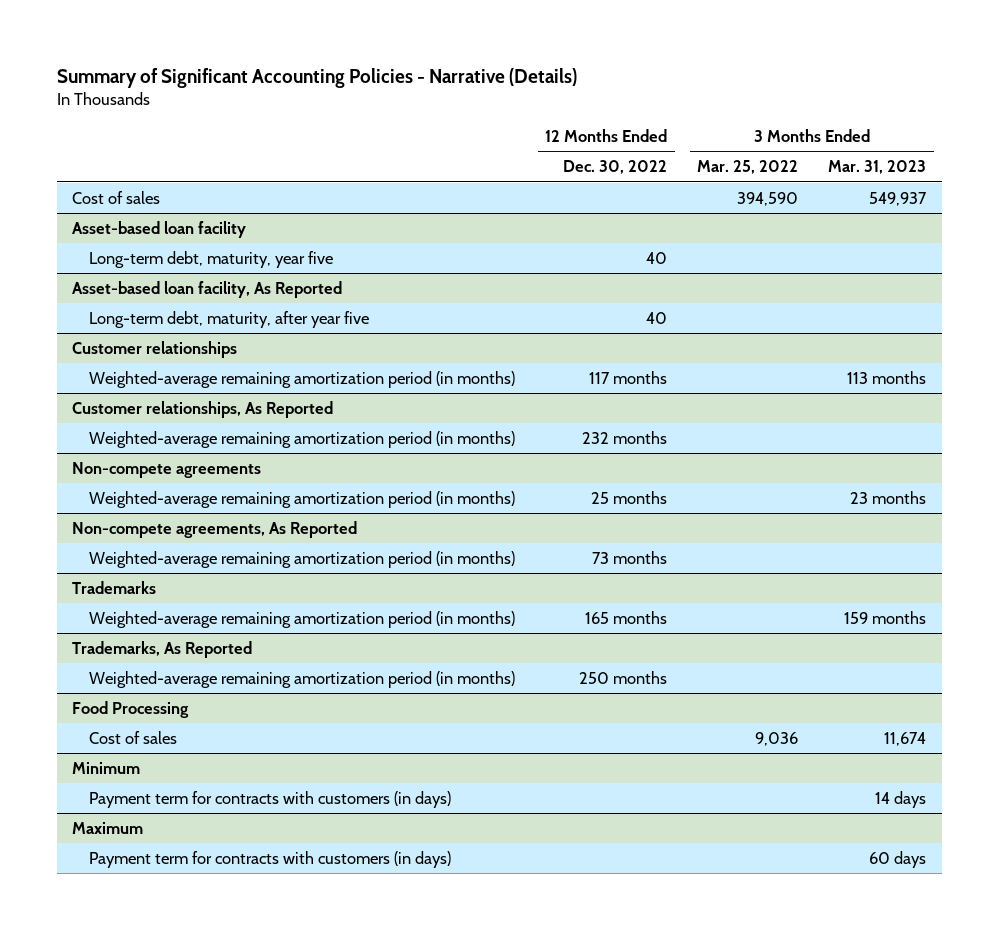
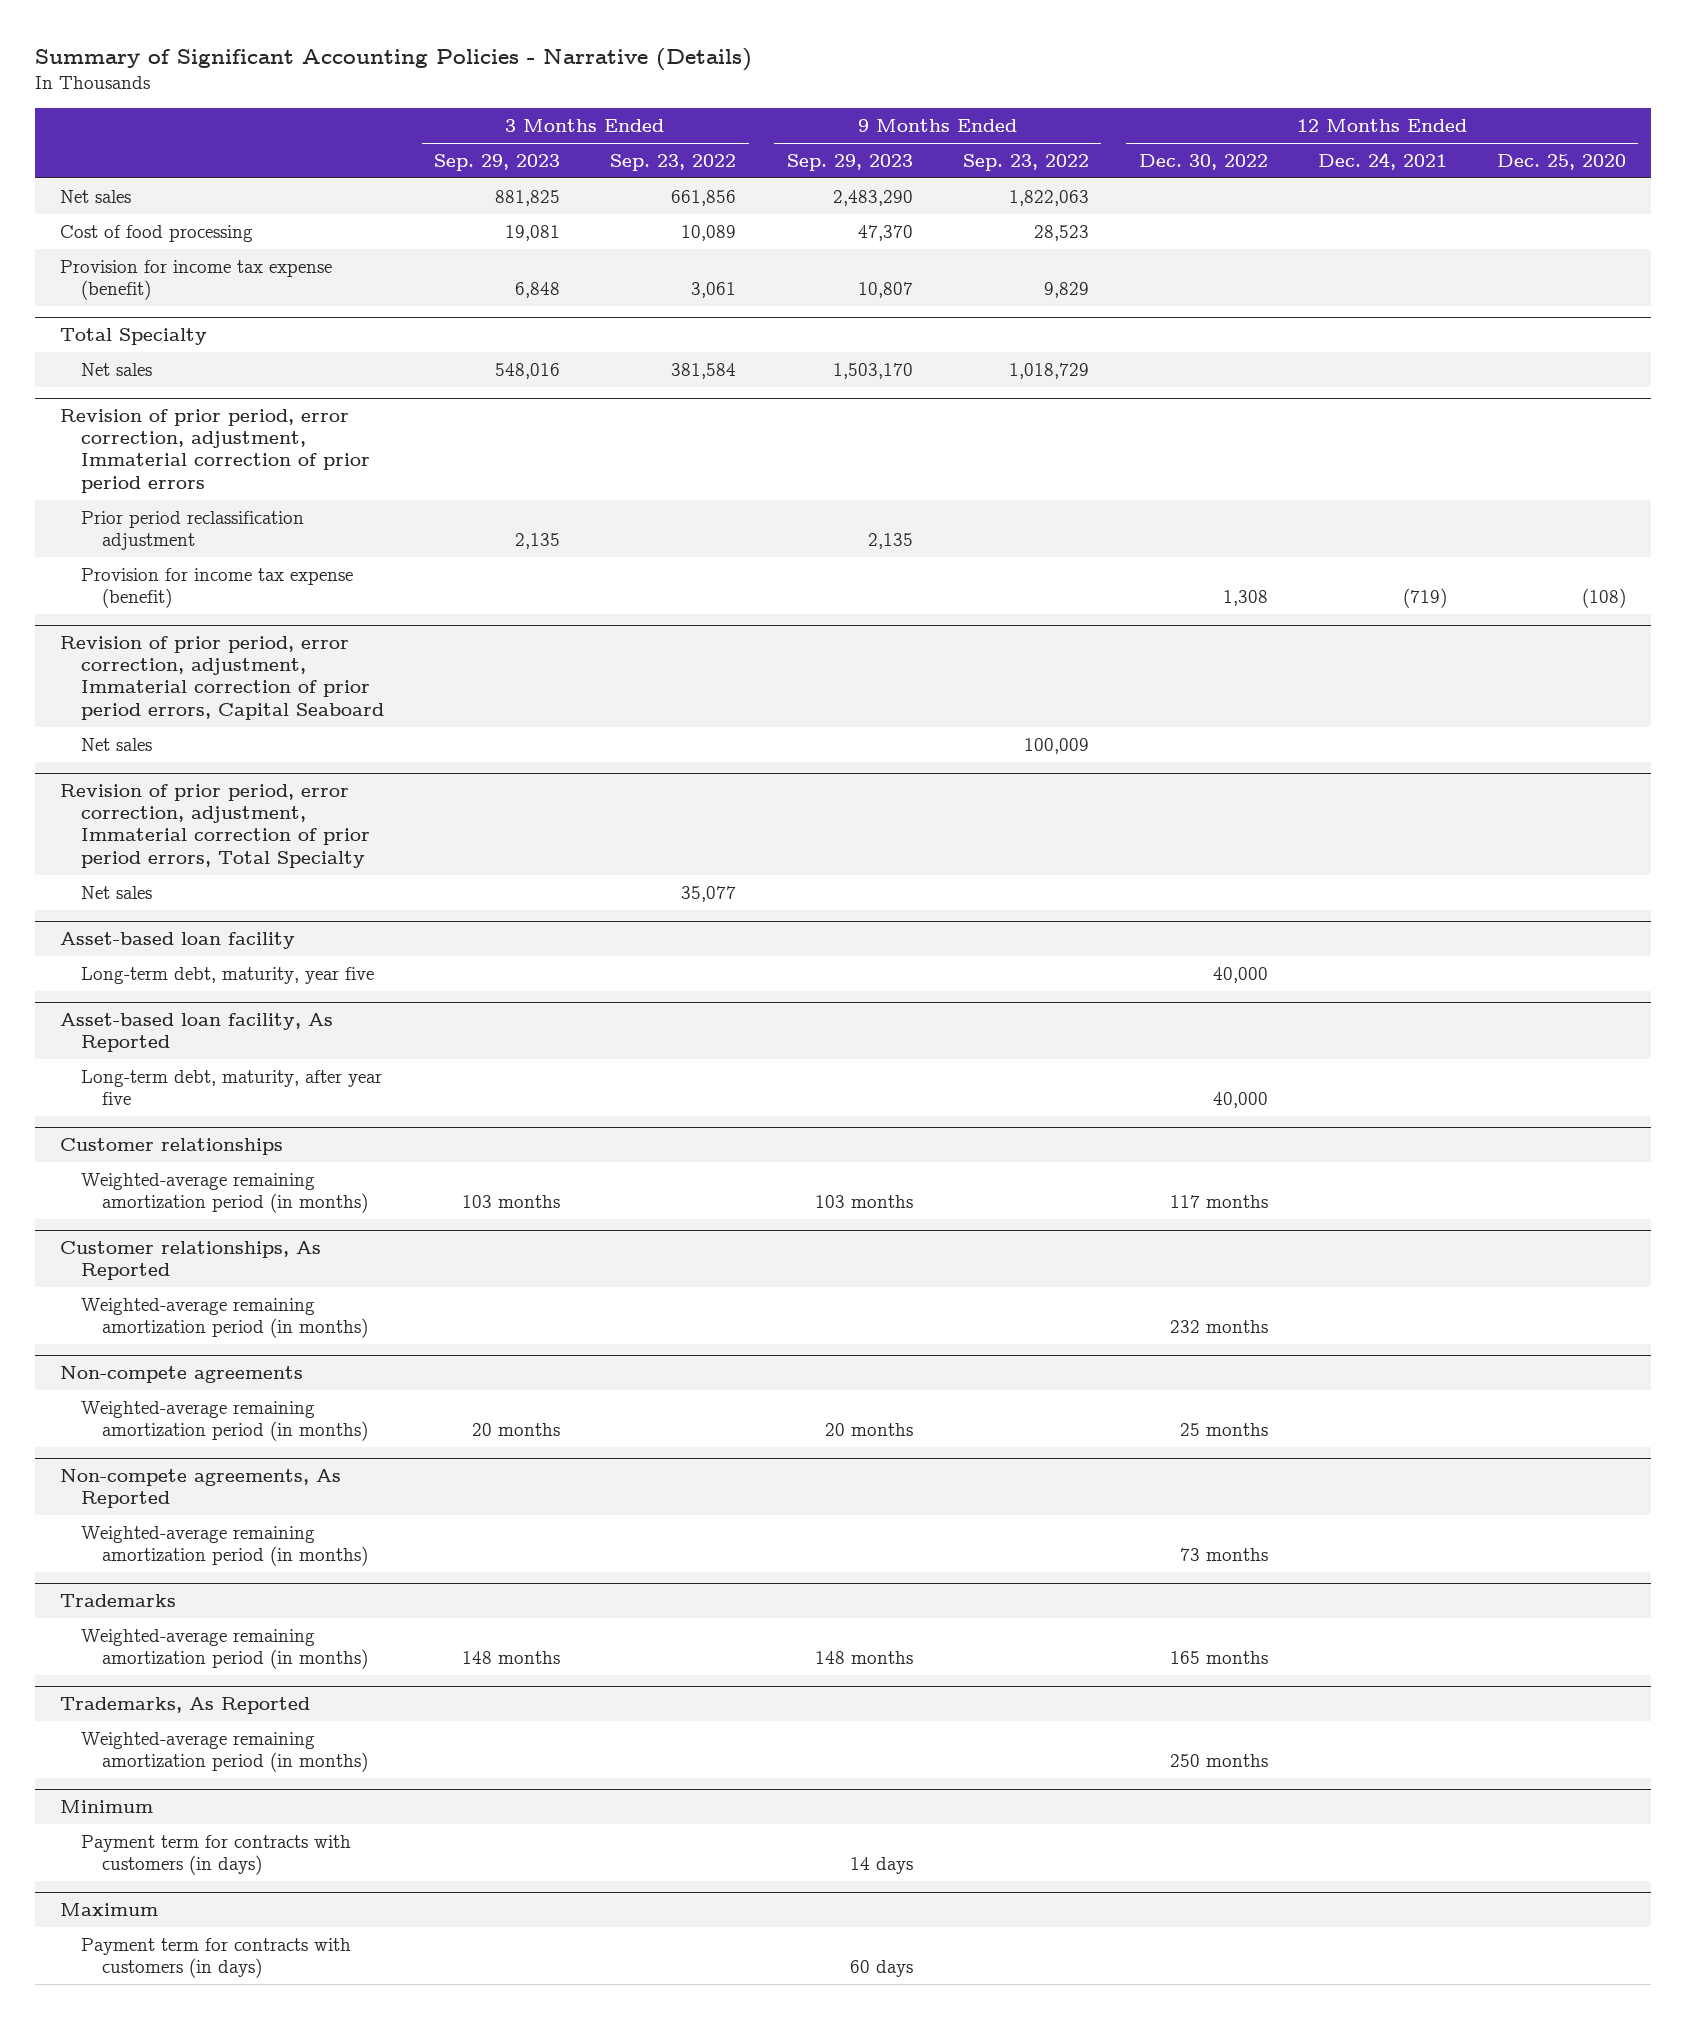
- | 12 Months Ended Dec. 30, 2022 | 3 Months Ended Mar. 25, 2022 | 3 Months Ended Mar. 31, 2023
+ | 3 Months Ended Sep. 29, 2023 | 3 Months Ended Sep. 23, 2022 | 9 Months Ended Sep. 29, 2023 | 9 Months Ended Sep. 23, 2022 | 12 Months Ended Dec. 30, 2022 | 12 Months Ended Dec. 24, 2021 | 12 Months Ended Dec. 25, 2020
- Cost of sales | | 394,590 | 549,937
+ Net sales | 881,825 | 661,856 | 2,483,290 | 1,822,063 | | |
+ Cost of food processing | 19,081 | 10,089 | 47,370 | 28,523 | | |
+ Provision for income tax expense (benefit) | 6,848 | 3,061 | 10,807 | 9,829 | | |
+ Total Specialty
+ Net sales | 548,016 | 381,584 | 1,503,170 | 1,018,729 | | |
+ Revision of prior period, error correction, adjustment, Immaterial correction of prior period errors
+ Prior period reclassification adjustment | 2,135 | | 2,135 | | | |
+ Provision for income tax expense (benefit) | | | | | 1,308 | (719) | (108)
+ Revision of prior period, error correction, adjustment, Immaterial correction of prior period errors, Capital Seaboard
+ Net sales | | | | 100,009 | | |
+ Revision of prior period, error correction, adjustment, Immaterial correction of prior period errors, Total Specialty
+ Net sales | | 35,077 | | | | |
@ Asset-based loan facility
- Long-term debt, maturity, year five | 40 | |
+ Long-term debt, maturity, year five | | | | | 40,000 | |
@ Asset-based loan facility, As Reported
- Long-term debt, maturity, after year five | 40 | |
+ Long-term debt, maturity, after year five | | | | | 40,000 | |
- Food Processing
- Cost of sales | | 9,036 | 11,674

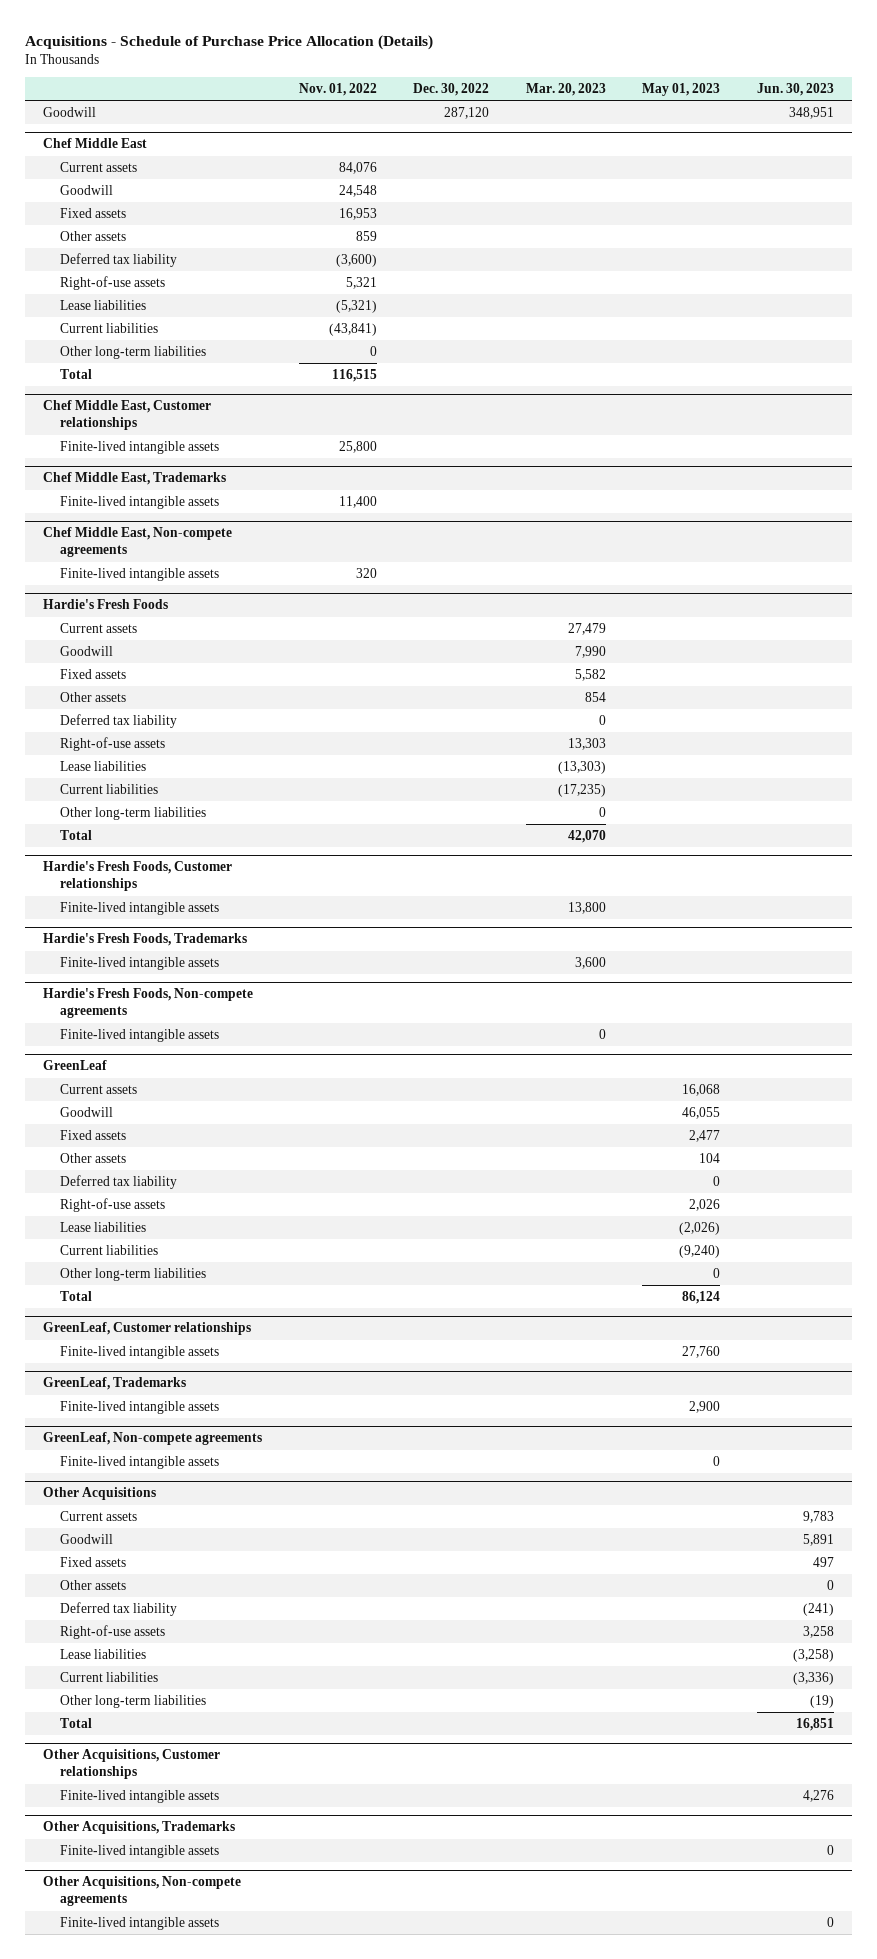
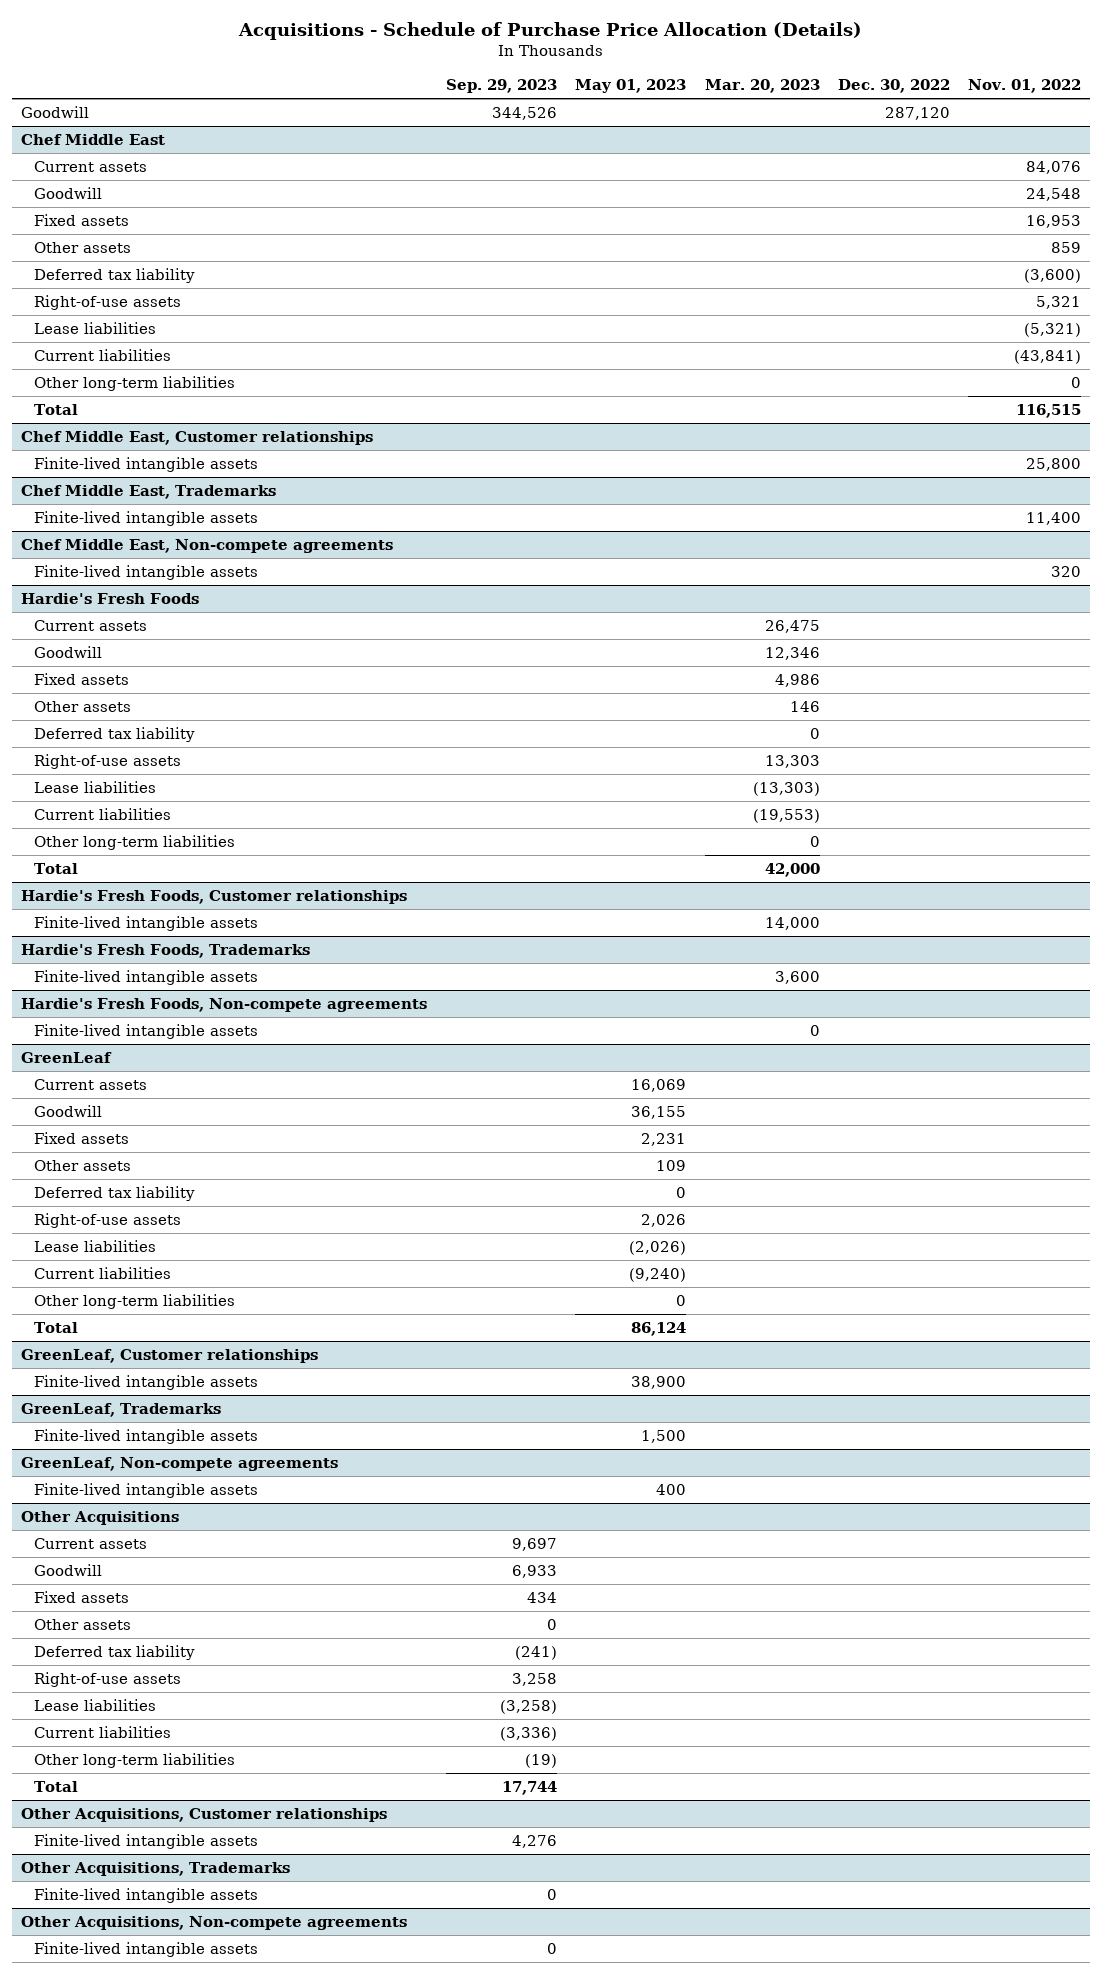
- | Nov. 01, 2022 | Dec. 30, 2022 | Mar. 20, 2023 | May 01, 2023 | Jun. 30, 2023
+ | Sep. 29, 2023 | May 01, 2023 | Mar. 20, 2023 | Dec. 30, 2022 | Nov. 01, 2022
@ Hardie's Fresh Foods
- Current assets | | | 27,479 | |
- Goodwill | | | 7,990 | |
- Fixed assets | | | 5,582 | |
- Other assets | | | 854 | |
+ Current assets | | | 26,475 | |
+ Goodwill | | | 12,346 | |
+ Fixed assets | | | 4,986 | |
+ Other assets | | | 146 | |
- Current liabilities | | | (17,235) | |
+ Current liabilities | | | (19,553) | |
- Total | | | 42,070 | |
+ Total | | | 42,000 | |
@ Hardie's Fresh Foods, Customer relationships
- Finite-lived intangible assets | | | 13,800 | |
+ Finite-lived intangible assets | | | 14,000 | |
@ GreenLeaf
- Current assets | | | | 16,068 |
- Goodwill | | | | 46,055 |
- Fixed assets | | | | 2,477 |
- Other assets | | | | 104 |
+ Current assets | | 16,069 | | |
+ Goodwill | | 36,155 | | |
+ Fixed assets | | 2,231 | | |
+ Other assets | | 109 | | |
@ GreenLeaf, Customer relationships
- Finite-lived intangible assets | | | | 27,760 |
+ Finite-lived intangible assets | | 38,900 | | |
@ GreenLeaf, Trademarks
- Finite-lived intangible assets | | | | 2,900 |
+ Finite-lived intangible assets | | 1,500 | | |
@ GreenLeaf, Non-compete agreements
- Finite-lived intangible assets | | | | 0 |
+ Finite-lived intangible assets | | 400 | | |

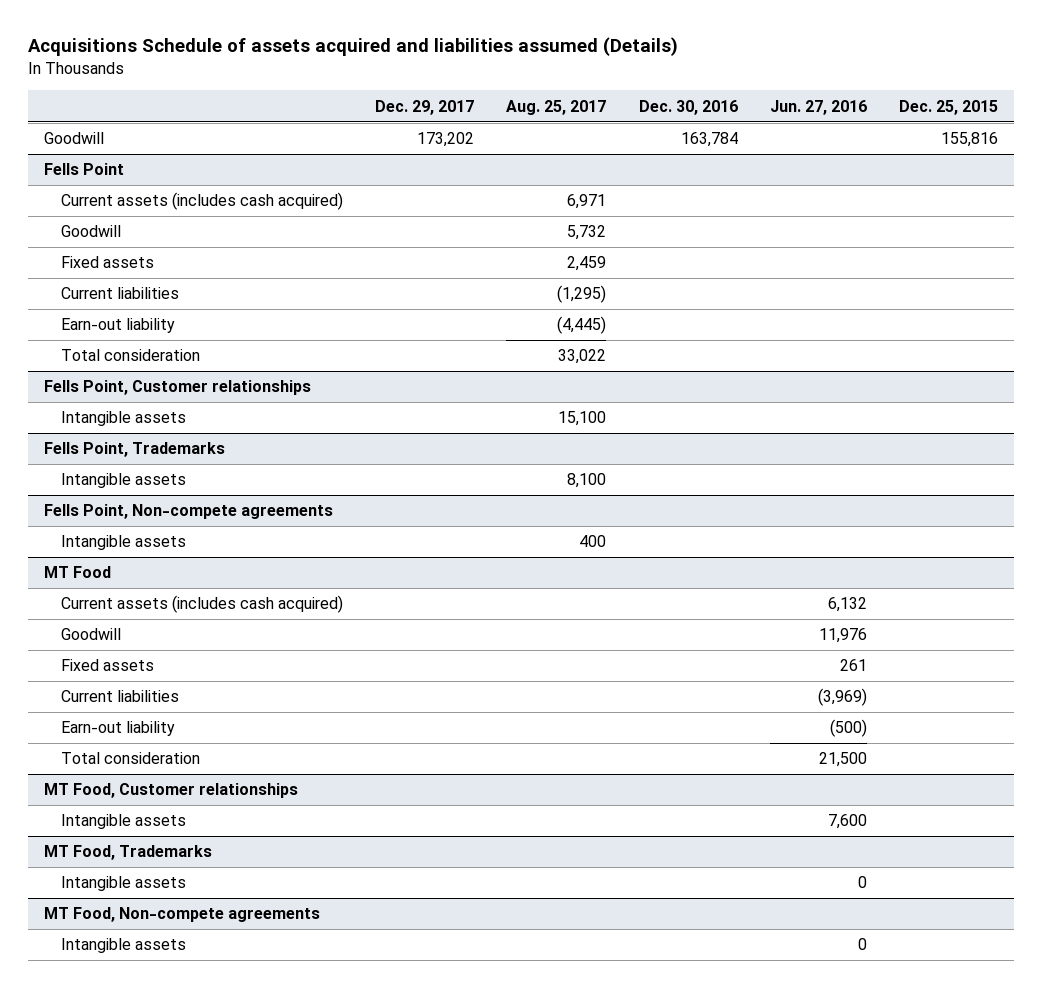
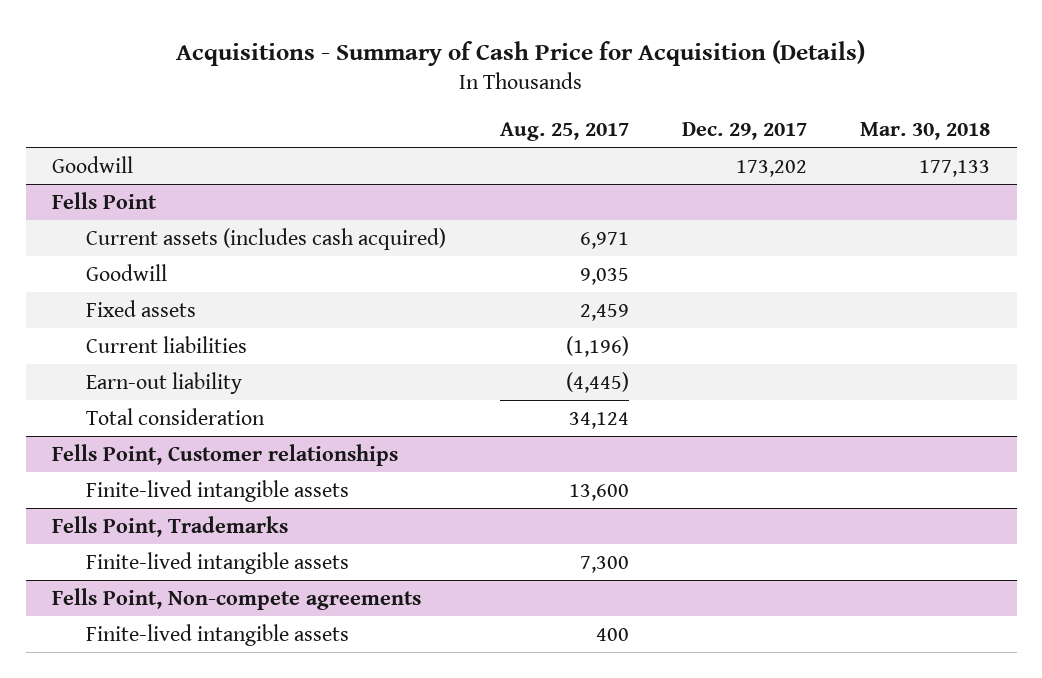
- Acquisitions Schedule of assets acquired and liabilities assumed (Details)
+ Acquisitions - Summary of Cash Price for Acquisition (Details)
- | Dec. 29, 2017 | Aug. 25, 2017 | Dec. 30, 2016 | Jun. 27, 2016 | Dec. 25, 2015
+ | Aug. 25, 2017 | Dec. 29, 2017 | Mar. 30, 2018
@ Fells Point
- Goodwill | | 5,732 | | |
+ Goodwill | 9,035 | |
- Current liabilities | | (1,295) | | |
+ Current liabilities | (1,196) | |
- Total consideration | | 33,022 | | |
+ Total consideration | 34,124 | |
@ Fells Point, Customer relationships
- Intangible assets | | 15,100 | | |
+ Finite-lived intangible assets | 13,600 | |
@ Fells Point, Trademarks
- Intangible assets | | 8,100 | | |
+ Finite-lived intangible assets | 7,300 | |
@ Fells Point, Non-compete agreements
- Intangible assets | | 400 | | |
- MT Food
- Current assets (includes cash acquired) | | | | 6,132 |
- Goodwill | | | | 11,976 |
- Fixed assets | | | | 261 |
- Current liabilities | | | | (3,969) |
- Earn-out liability | | | | (500) |
- Total consideration | | | | 21,500 |
- MT Food, Customer relationships
- Intangible assets | | | | 7,600 |
- MT Food, Trademarks
- Intangible assets | | | | 0 |
- MT Food, Non-compete agreements
- Intangible assets | | | | 0 |
@ Fells Point, Non-compete agreements
+ Finite-lived intangible assets | 400 | |

